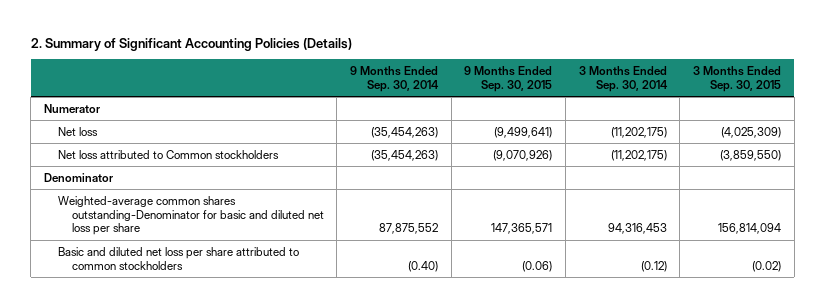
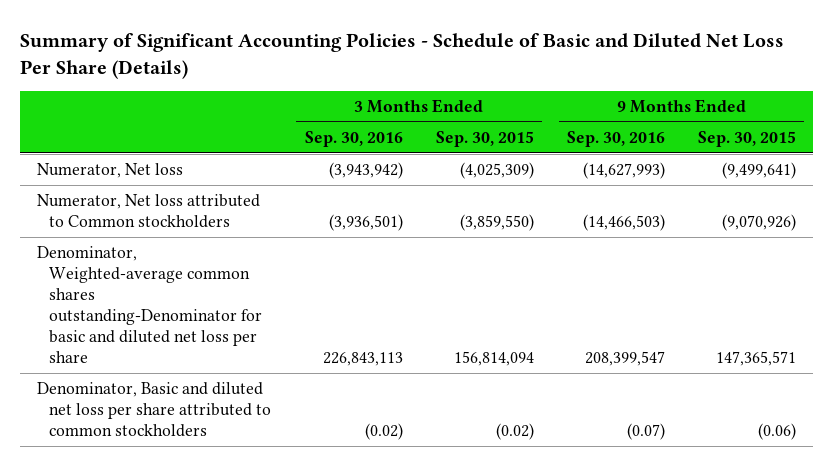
- 2. Summary of Significant Accounting Policies (Details)
+ Summary of Significant Accounting Policies - Schedule of Basic and Diluted Net Loss Per Share (Details)
- | 9 Months Ended Sep. 30, 2014 | 9 Months Ended Sep. 30, 2015 | 3 Months Ended Sep. 30, 2014 | 3 Months Ended Sep. 30, 2015
+ | 3 Months Ended Sep. 30, 2016 | 3 Months Ended Sep. 30, 2015 | 9 Months Ended Sep. 30, 2016 | 9 Months Ended Sep. 30, 2015
- Numerator
- Net loss | (35,454,263) | (9,499,641) | (11,202,175) | (4,025,309)
- Net loss attributed to Common stockholders | (35,454,263) | (9,070,926) | (11,202,175) | (3,859,550)
- Denominator
- Weighted-average common shares outstanding-Denominator for basic and diluted net loss per share | 87,875,552 | 147,365,571 | 94,316,453 | 156,814,094
- Basic and diluted net loss per share attributed to common stockholders | (0.40) | (0.06) | (0.12) | (0.02)
+ Numerator, Net loss | (3,943,942) | (4,025,309) | (14,627,993) | (9,499,641)
+ Numerator, Net loss attributed to Common stockholders | (3,936,501) | (3,859,550) | (14,466,503) | (9,070,926)
+ Denominator, Weighted-average common shares outstanding-Denominator for basic and diluted net loss per share | 226,843,113 | 156,814,094 | 208,399,547 | 147,365,571
+ Denominator, Basic and diluted net loss per share attributed to common stockholders | (0.02) | (0.02) | (0.07) | (0.06)

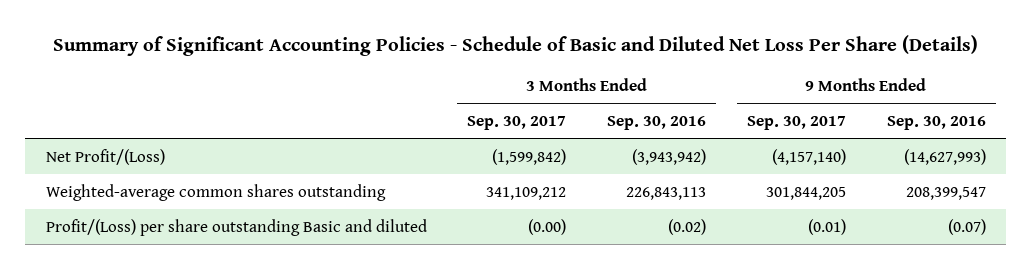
- | 3 Months Ended Sep. 30, 2016 | 3 Months Ended Sep. 30, 2015 | 9 Months Ended Sep. 30, 2016 | 9 Months Ended Sep. 30, 2015
+ | 3 Months Ended Sep. 30, 2017 | 3 Months Ended Sep. 30, 2016 | 9 Months Ended Sep. 30, 2017 | 9 Months Ended Sep. 30, 2016
- Numerator, Net loss | (3,943,942) | (4,025,309) | (14,627,993) | (9,499,641)
- Numerator, Net loss attributed to Common stockholders | (3,936,501) | (3,859,550) | (14,466,503) | (9,070,926)
- Denominator, Weighted-average common shares outstanding-Denominator for basic and diluted net loss per share | 226,843,113 | 156,814,094 | 208,399,547 | 147,365,571
- Denominator, Basic and diluted net loss per share attributed to common stockholders | (0.02) | (0.02) | (0.07) | (0.06)
+ Net Profit/(Loss) | (1,599,842) | (3,943,942) | (4,157,140) | (14,627,993)
+ Weighted-average common shares outstanding | 341,109,212 | 226,843,113 | 301,844,205 | 208,399,547
+ Profit/(Loss) per share outstanding Basic and diluted | (0.00) | (0.02) | (0.01) | (0.07)

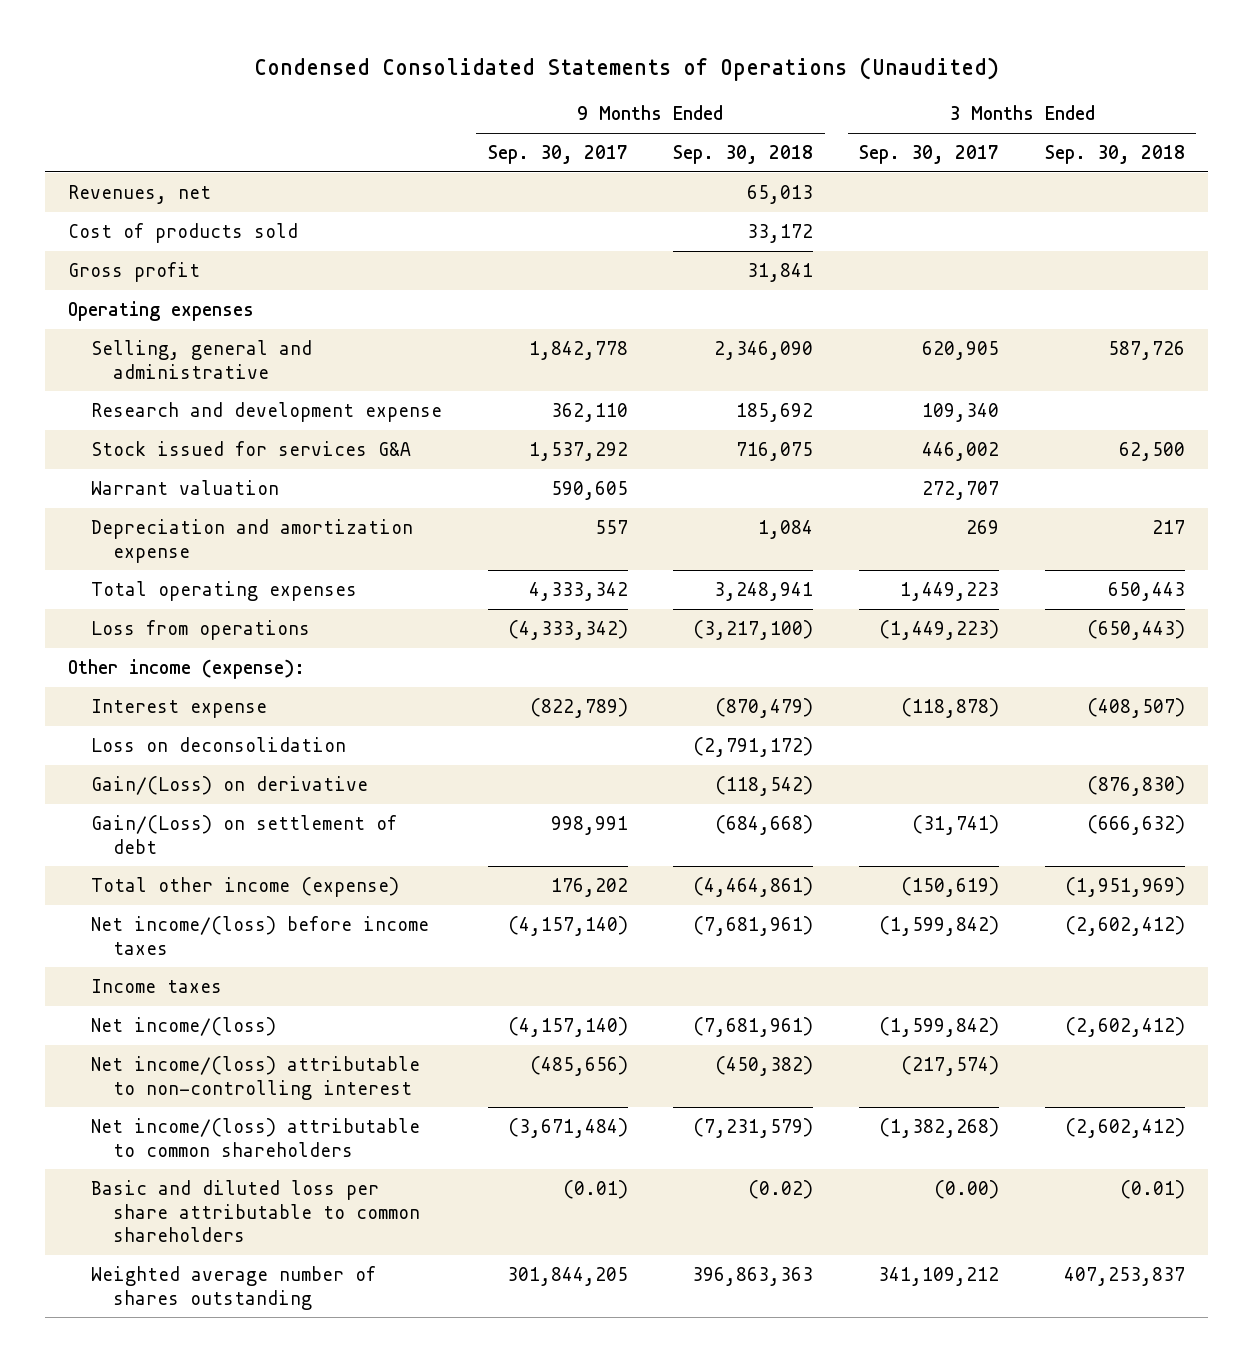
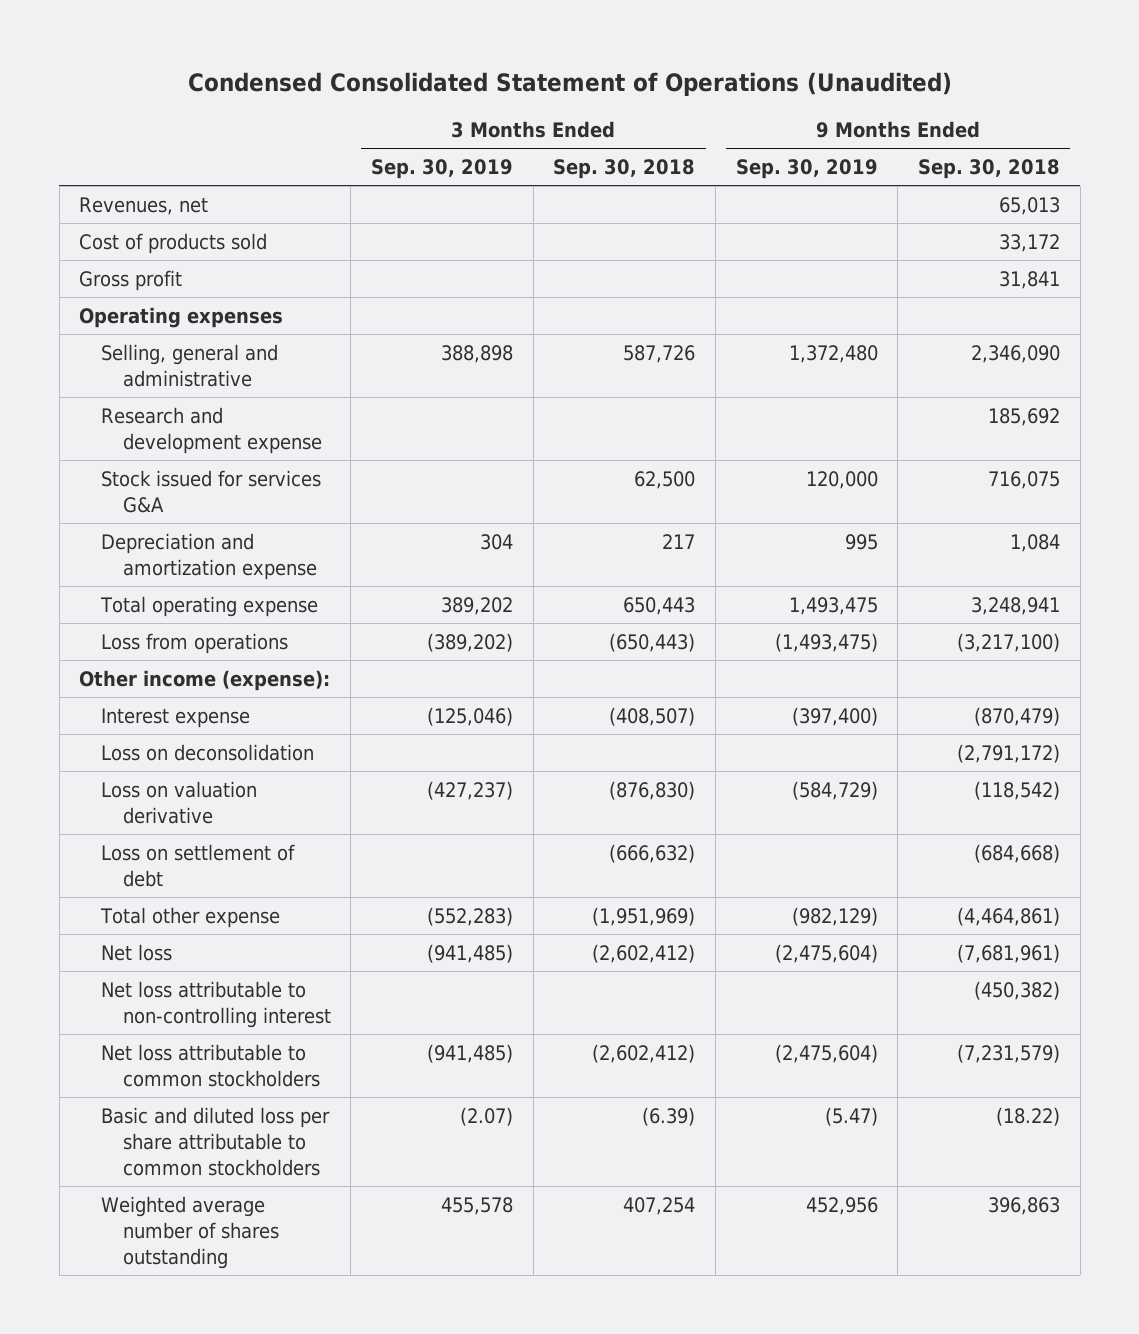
- Condensed Consolidated Statements of Operations (Unaudited)
+ Condensed Consolidated Statement of Operations (Unaudited)
- | 9 Months Ended Sep. 30, 2017 | 9 Months Ended Sep. 30, 2018 | 3 Months Ended Sep. 30, 2017 | 3 Months Ended Sep. 30, 2018
+ | 3 Months Ended Sep. 30, 2019 | 3 Months Ended Sep. 30, 2018 | 9 Months Ended Sep. 30, 2019 | 9 Months Ended Sep. 30, 2018
- Warrant valuation | 590,605 | | 272,707 |
- Total operating expenses | 4,333,342 | 3,248,941 | 1,449,223 | 650,443
+ Total operating expense | 389,202 | 650,443 | 1,493,475 | 3,248,941
- Gain/(Loss) on derivative | | (118,542) | | (876,830)
- Gain/(Loss) on settlement of debt | 998,991 | (684,668) | (31,741) | (666,632)
- Total other income (expense) | 176,202 | (4,464,861) | (150,619) | (1,951,969)
- Net income/(loss) before income taxes | (4,157,140) | (7,681,961) | (1,599,842) | (2,602,412)
- Income taxes
- Net income/(loss) | (4,157,140) | (7,681,961) | (1,599,842) | (2,602,412)
- Net income/(loss) attributable to non-controlling interest | (485,656) | (450,382) | (217,574) |
- Net income/(loss) attributable to common shareholders | (3,671,484) | (7,231,579) | (1,382,268) | (2,602,412)
- Basic and diluted loss per share attributable to common shareholders | (0.01) | (0.02) | (0.00) | (0.01)
- Weighted average number of shares outstanding | 301,844,205 | 396,863,363 | 341,109,212 | 407,253,837
+ Loss on valuation derivative | (427,237) | (876,830) | (584,729) | (118,542)
+ Loss on settlement of debt | | (666,632) | | (684,668)
+ Total other expense | (552,283) | (1,951,969) | (982,129) | (4,464,861)
+ Net loss | (941,485) | (2,602,412) | (2,475,604) | (7,681,961)
+ Net loss attributable to non-controlling interest | | | | (450,382)
+ Net loss attributable to common stockholders | (941,485) | (2,602,412) | (2,475,604) | (7,231,579)
+ Basic and diluted loss per share attributable to common stockholders | (2.07) | (6.39) | (5.47) | (18.22)
+ Weighted average number of shares outstanding | 455,578 | 407,254 | 452,956 | 396,863

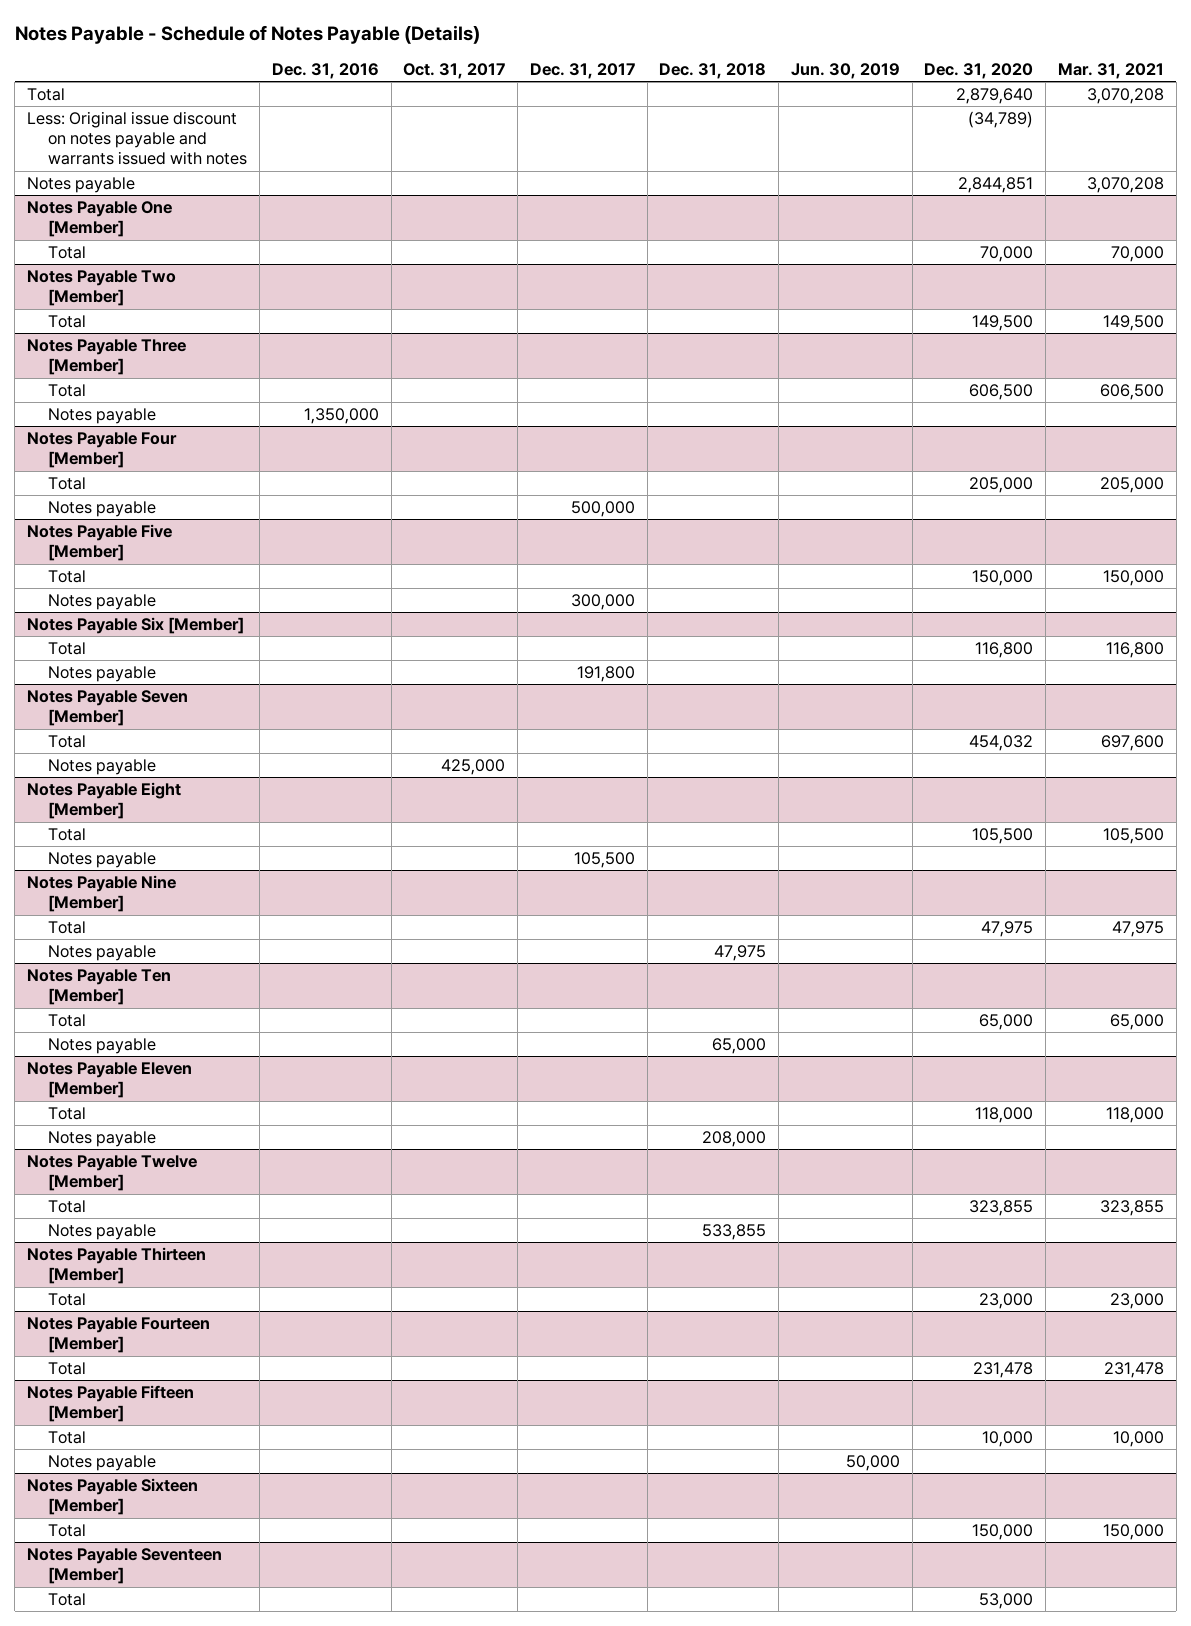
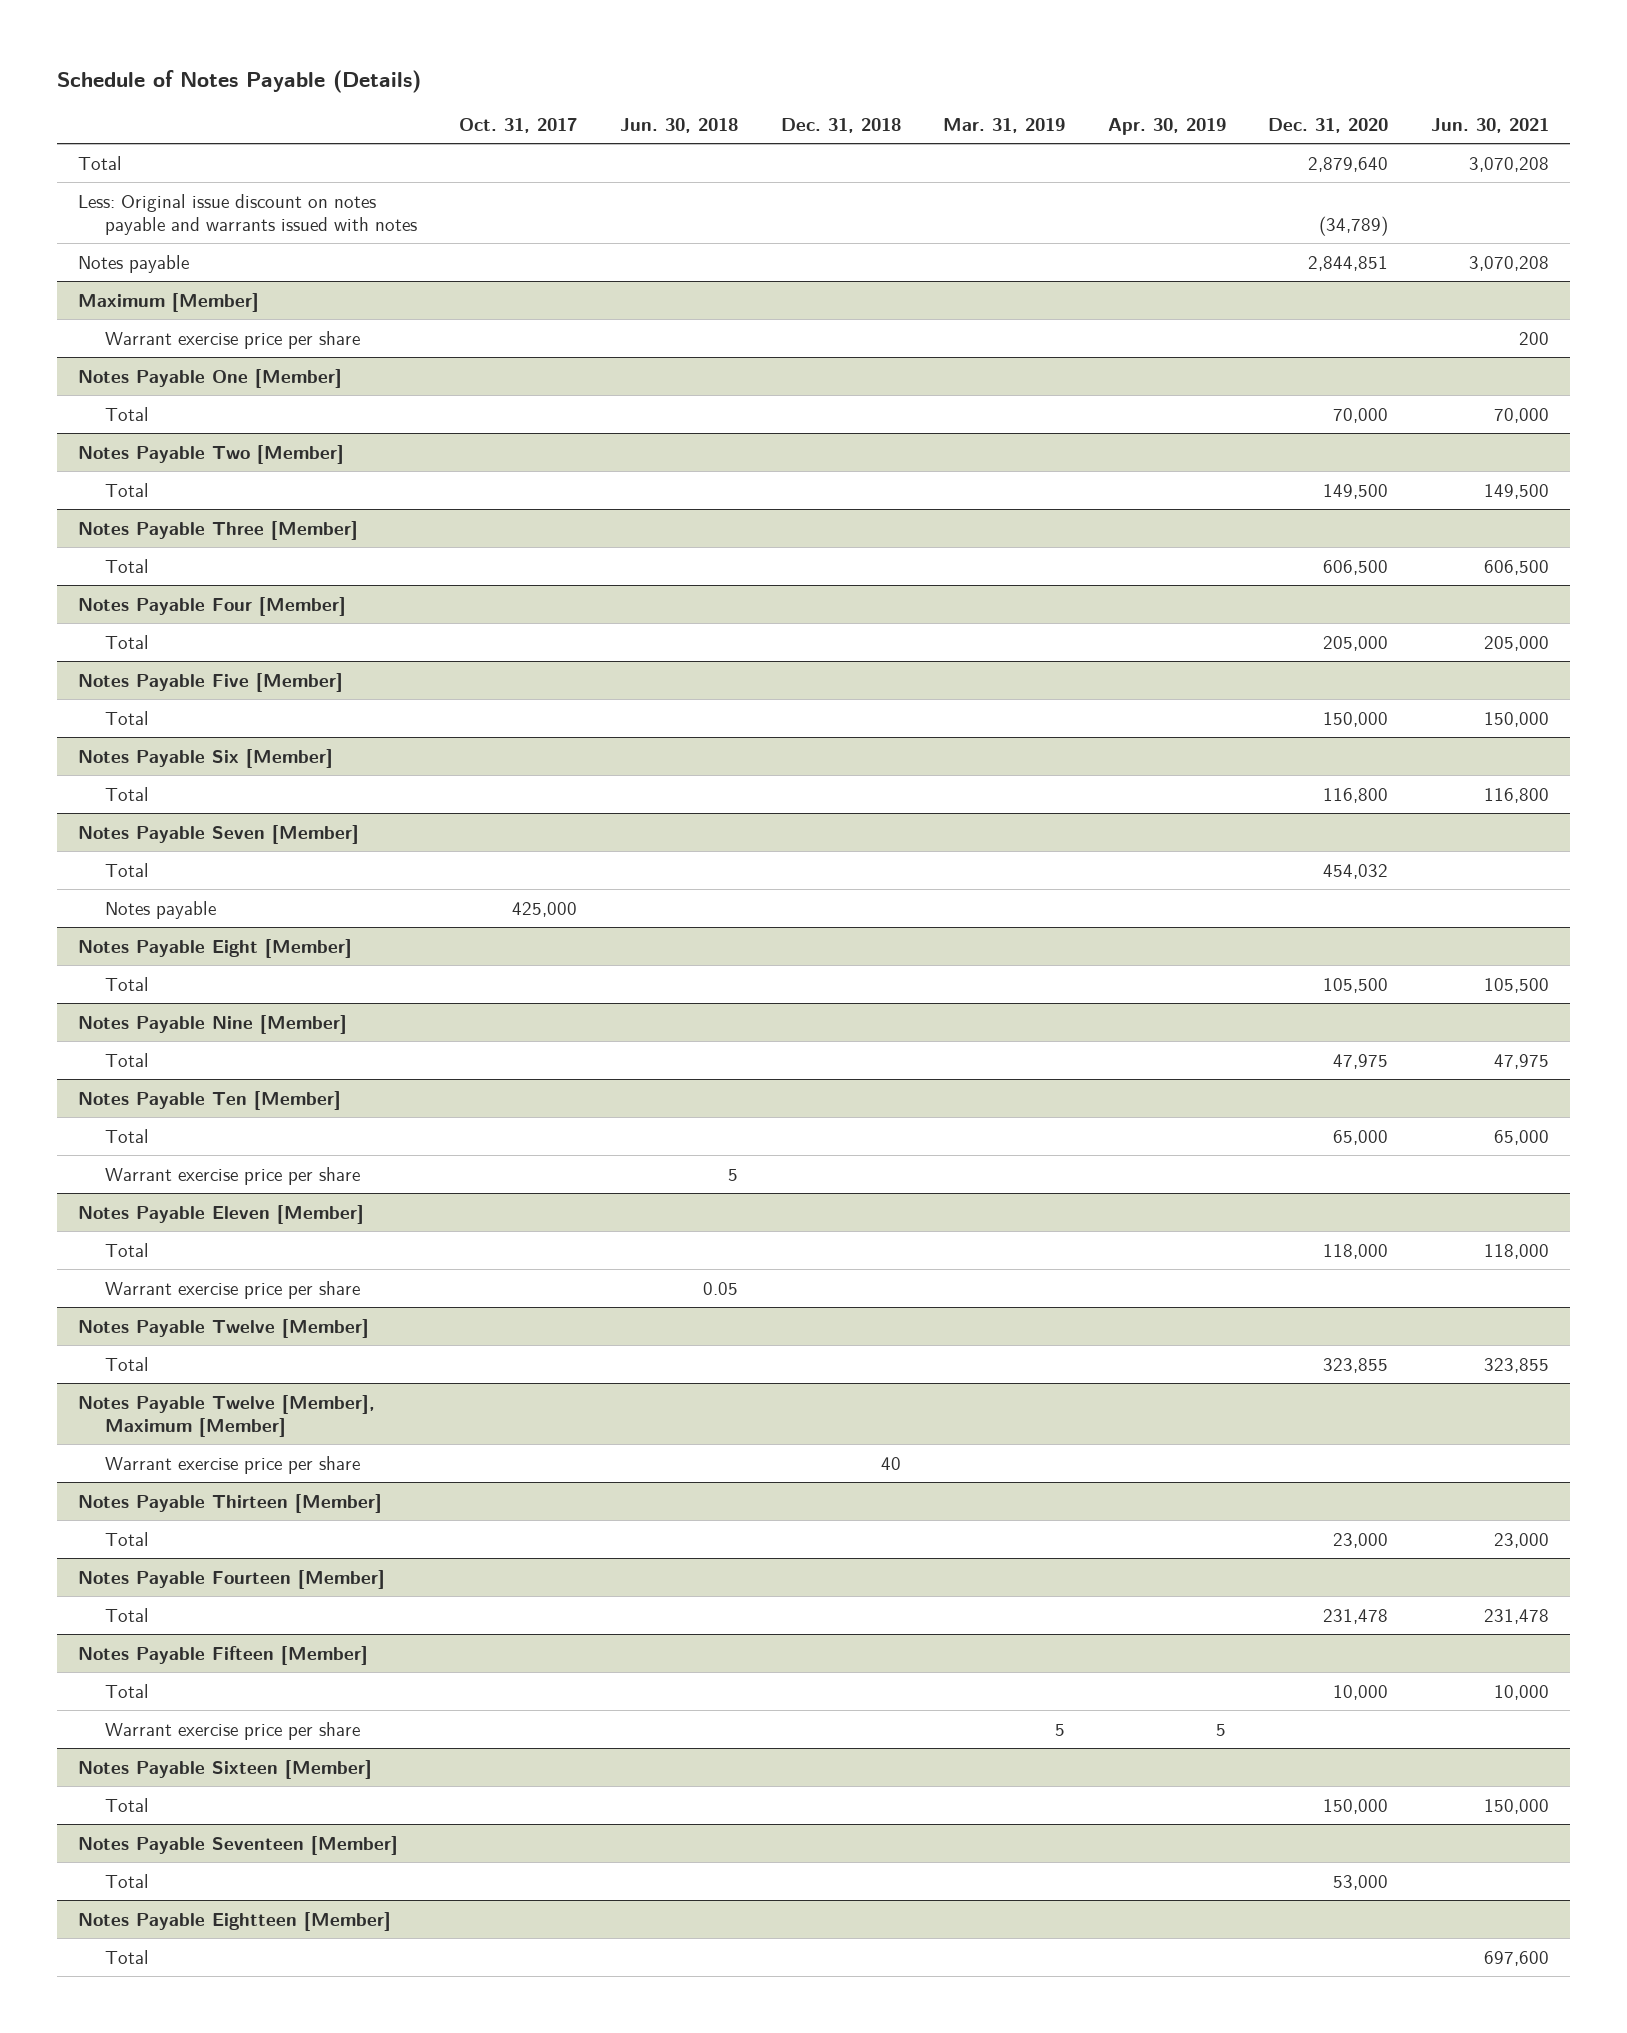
- Notes Payable - Schedule of Notes Payable (Details)
+ Schedule of Notes Payable (Details)
- | Dec. 31, 2016 | Oct. 31, 2017 | Dec. 31, 2017 | Dec. 31, 2018 | Jun. 30, 2019 | Dec. 31, 2020 | Mar. 31, 2021
+ | Oct. 31, 2017 | Jun. 30, 2018 | Dec. 31, 2018 | Mar. 31, 2019 | Apr. 30, 2019 | Dec. 31, 2020 | Jun. 30, 2021
+ Maximum [Member]
+ Warrant exercise price per share | | | | | | | 200
@ Notes Payable Three [Member]
- Notes payable | 1,350,000 | | | | | |
@ Notes Payable Four [Member]
- Notes payable | | | 500,000 | | | |
@ Notes Payable Five [Member]
- Notes payable | | | 300,000 | | | |
@ Notes Payable Six [Member]
- Notes payable | | | 191,800 | | | |
@ Notes Payable Eight [Member]
- Notes payable | | | 105,500 | | | |
@ Notes Payable Nine [Member]
- Notes payable | | | | 47,975 | | |
@ Notes Payable Ten [Member]
- Notes payable | | | | 65,000 | | |
+ Warrant exercise price per share | | 5 | | | | |
@ Notes Payable Eleven [Member]
- Notes payable | | | | 208,000 | | |
+ Warrant exercise price per share | | 0.05 | | | | |
@ Notes Payable Twelve [Member]
- Notes payable | | | | 533,855 | | |
+ Notes Payable Twelve [Member], Maximum [Member]
+ Warrant exercise price per share | | | 40 | | | |
@ Notes Payable Fifteen [Member]
- Notes payable | | | | | 50,000 | |
+ Warrant exercise price per share | | | | 5 | 5 | |
+ Notes Payable Eightteen [Member]
+ Total | | | | | | | 697,600

